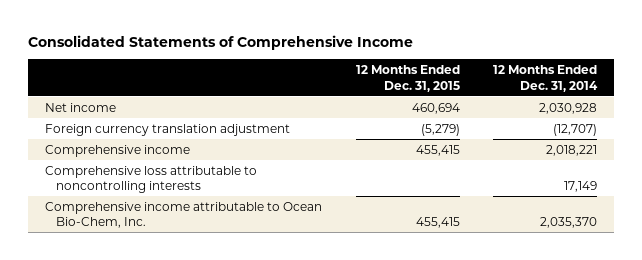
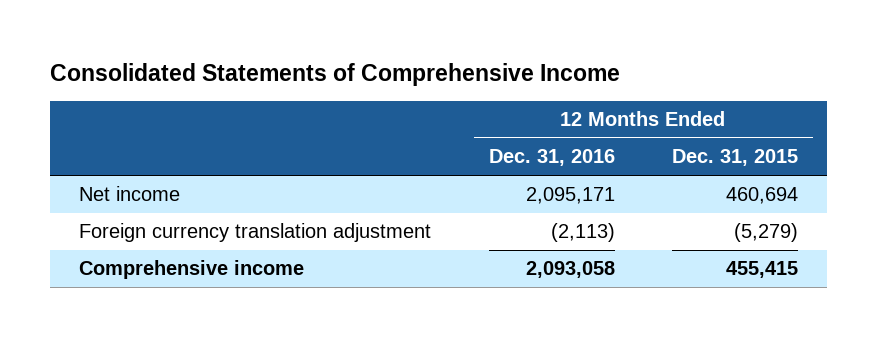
- | 12 Months Ended Dec. 31, 2015 | 12 Months Ended Dec. 31, 2014
+ | 12 Months Ended Dec. 31, 2016 | 12 Months Ended Dec. 31, 2015
- Comprehensive loss attributable to noncontrolling interests | | 17,149
- Comprehensive income attributable to Ocean Bio-Chem, Inc. | 455,415 | 2,035,370

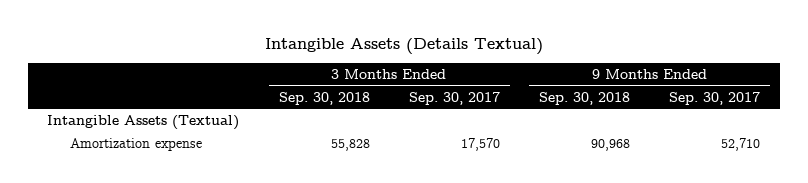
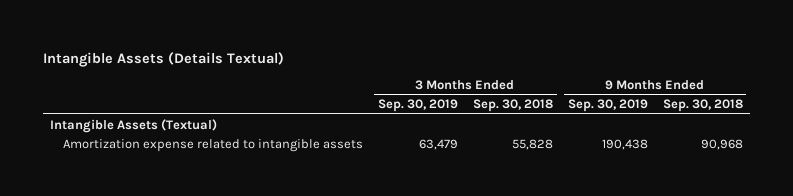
- | 3 Months Ended Sep. 30, 2018 | 3 Months Ended Sep. 30, 2017 | 9 Months Ended Sep. 30, 2018 | 9 Months Ended Sep. 30, 2017
+ | 3 Months Ended Sep. 30, 2019 | 3 Months Ended Sep. 30, 2018 | 9 Months Ended Sep. 30, 2019 | 9 Months Ended Sep. 30, 2018
- Amortization expense | 55,828 | 17,570 | 90,968 | 52,710
+ Amortization expense related to intangible assets | 63,479 | 55,828 | 190,438 | 90,968

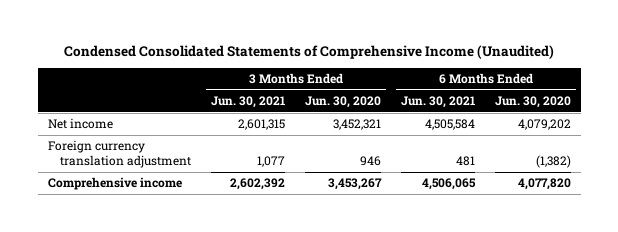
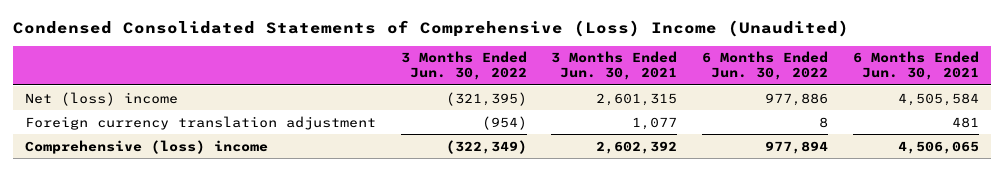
- Condensed Consolidated Statements of Comprehensive Income (Unaudited)
+ Condensed Consolidated Statements of Comprehensive (Loss) Income (Unaudited)
- | 3 Months Ended Jun. 30, 2021 | 3 Months Ended Jun. 30, 2020 | 6 Months Ended Jun. 30, 2021 | 6 Months Ended Jun. 30, 2020
+ | 3 Months Ended Jun. 30, 2022 | 3 Months Ended Jun. 30, 2021 | 6 Months Ended Jun. 30, 2022 | 6 Months Ended Jun. 30, 2021
- Net income | 2,601,315 | 3,452,321 | 4,505,584 | 4,079,202
+ Net (loss) income | (321,395) | 2,601,315 | 977,886 | 4,505,584
- Comprehensive income | 2,602,392 | 3,453,267 | 4,506,065 | 4,077,820
+ Comprehensive (loss) income | (322,349) | 2,602,392 | 977,894 | 4,506,065

